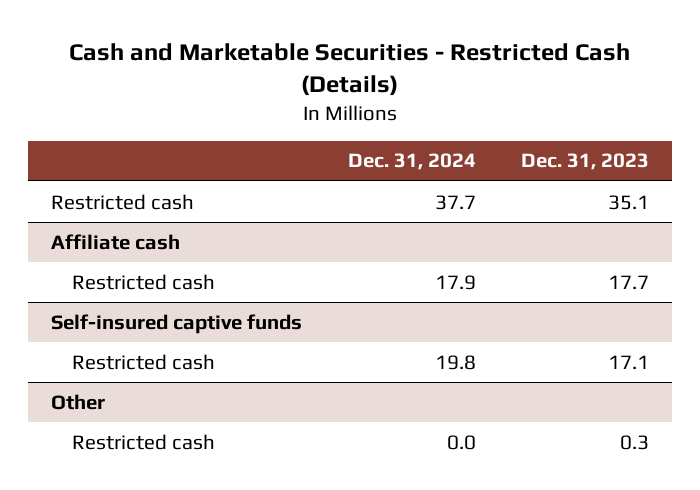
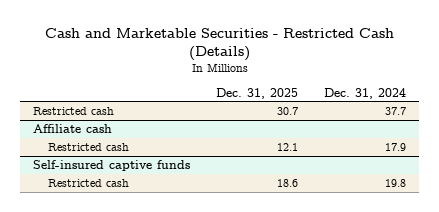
- | Dec. 31, 2024 | Dec. 31, 2023
+ | Dec. 31, 2025 | Dec. 31, 2024
- Other
- Restricted cash | 0.0 | 0.3

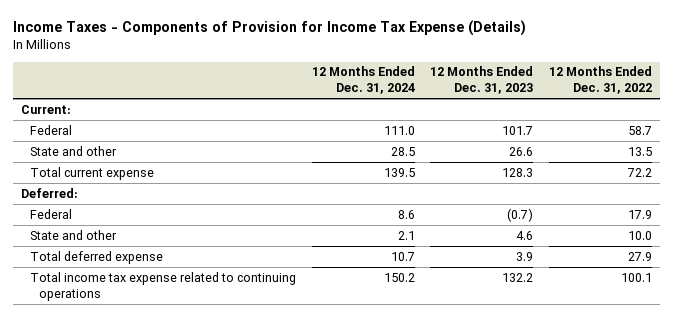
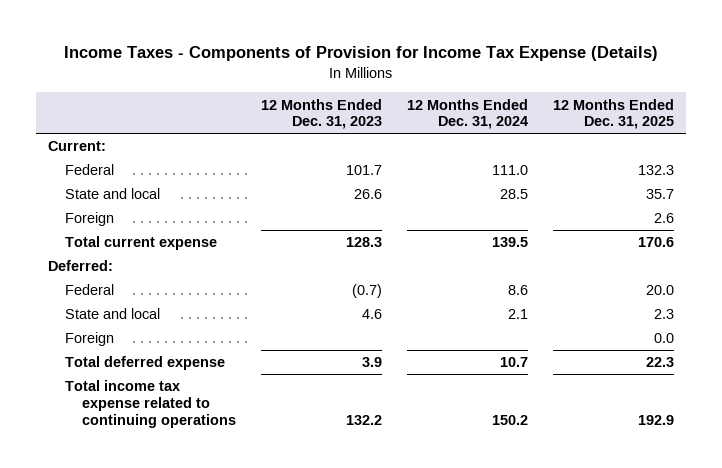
- | 12 Months Ended Dec. 31, 2024 | 12 Months Ended Dec. 31, 2023 | 12 Months Ended Dec. 31, 2022
+ | 12 Months Ended Dec. 31, 2023 | 12 Months Ended Dec. 31, 2024 | 12 Months Ended Dec. 31, 2025
- State and other | 28.5 | 26.6 | 13.5
+ State and local | 26.6 | 28.5 | 35.7
+ Foreign | | | 2.6
- State and other | 2.1 | 4.6 | 10.0
+ State and local | 4.6 | 2.1 | 2.3
+ Foreign | | | 0.0

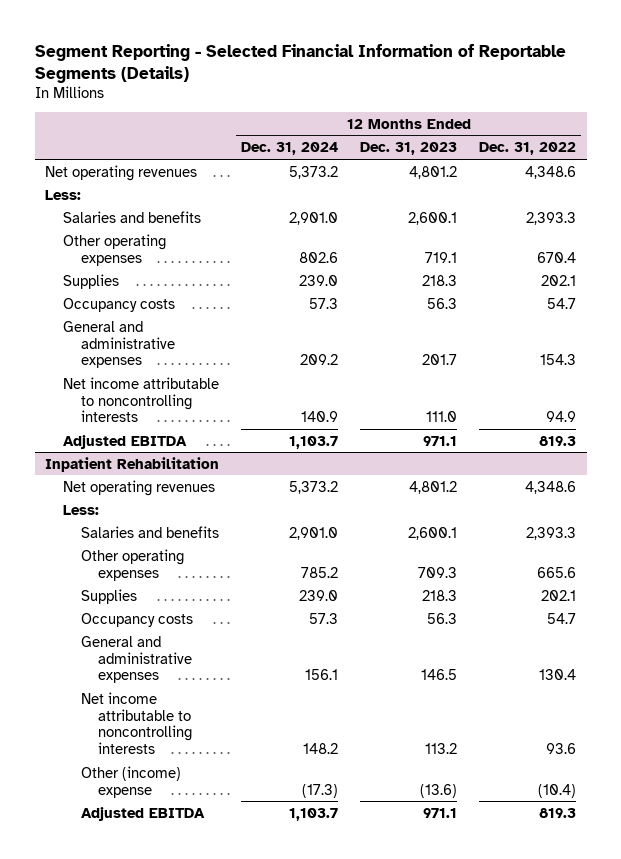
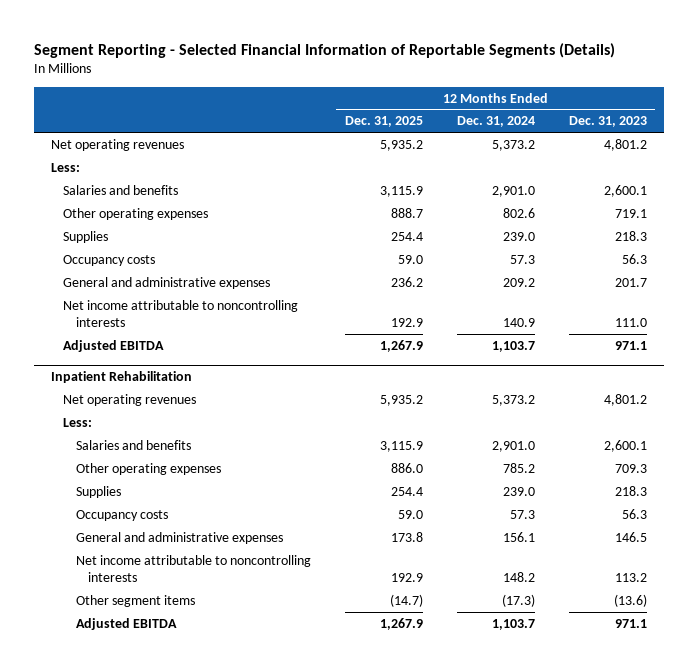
- | 12 Months Ended Dec. 31, 2024 | 12 Months Ended Dec. 31, 2023 | 12 Months Ended Dec. 31, 2022
+ | 12 Months Ended Dec. 31, 2025 | 12 Months Ended Dec. 31, 2024 | 12 Months Ended Dec. 31, 2023
@ Inpatient Rehabilitation
- Other (income) expense | (17.3) | (13.6) | (10.4)
+ Other segment items | (14.7) | (17.3) | (13.6)

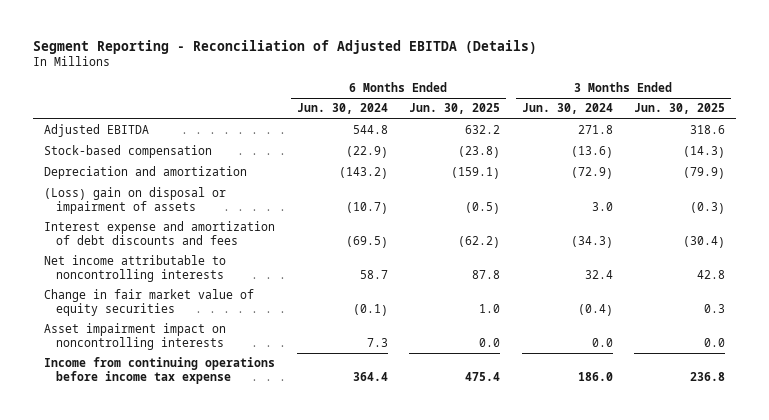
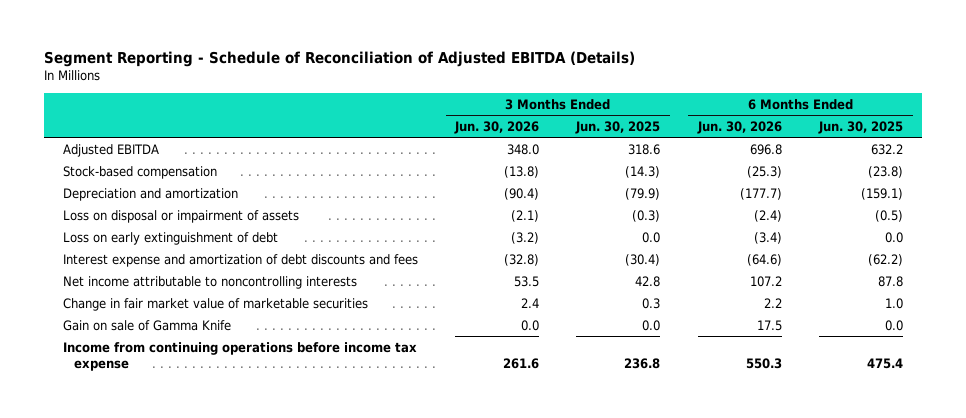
- Segment Reporting - Reconciliation of Adjusted EBITDA (Details)
+ Segment Reporting - Schedule of Reconciliation of Adjusted EBITDA (Details)
- | 6 Months Ended Jun. 30, 2024 | 6 Months Ended Jun. 30, 2025 | 3 Months Ended Jun. 30, 2024 | 3 Months Ended Jun. 30, 2025
+ | 3 Months Ended Jun. 30, 2026 | 3 Months Ended Jun. 30, 2025 | 6 Months Ended Jun. 30, 2026 | 6 Months Ended Jun. 30, 2025
- (Loss) gain on disposal or impairment of assets | (10.7) | (0.5) | 3.0 | (0.3)
+ Loss on disposal or impairment of assets | (2.1) | (0.3) | (2.4) | (0.5)
+ Loss on early extinguishment of debt | (3.2) | 0.0 | (3.4) | 0.0
- Change in fair market value of equity securities | (0.1) | 1.0 | (0.4) | 0.3
- Asset impairment impact on noncontrolling interests | 7.3 | 0.0 | 0.0 | 0.0
+ Change in fair market value of marketable securities | 2.4 | 0.3 | 2.2 | 1.0
+ Gain on sale of Gamma Knife | 0.0 | 0.0 | 17.5 | 0.0

